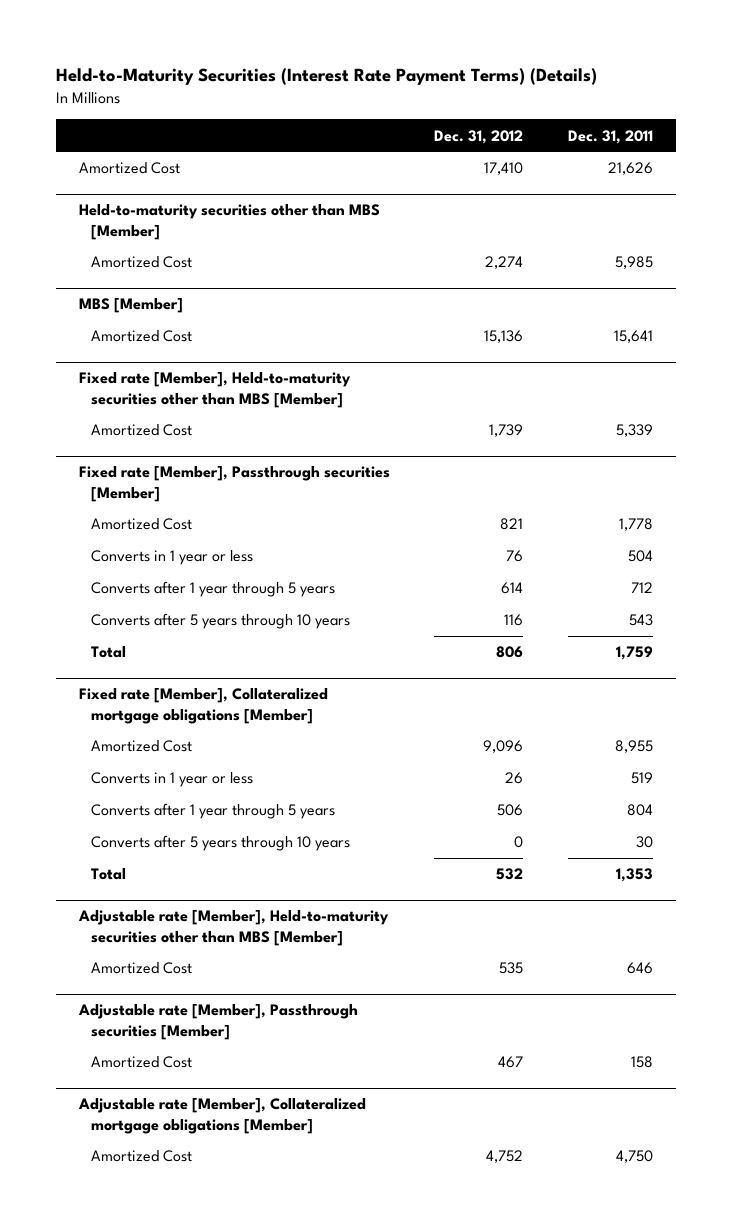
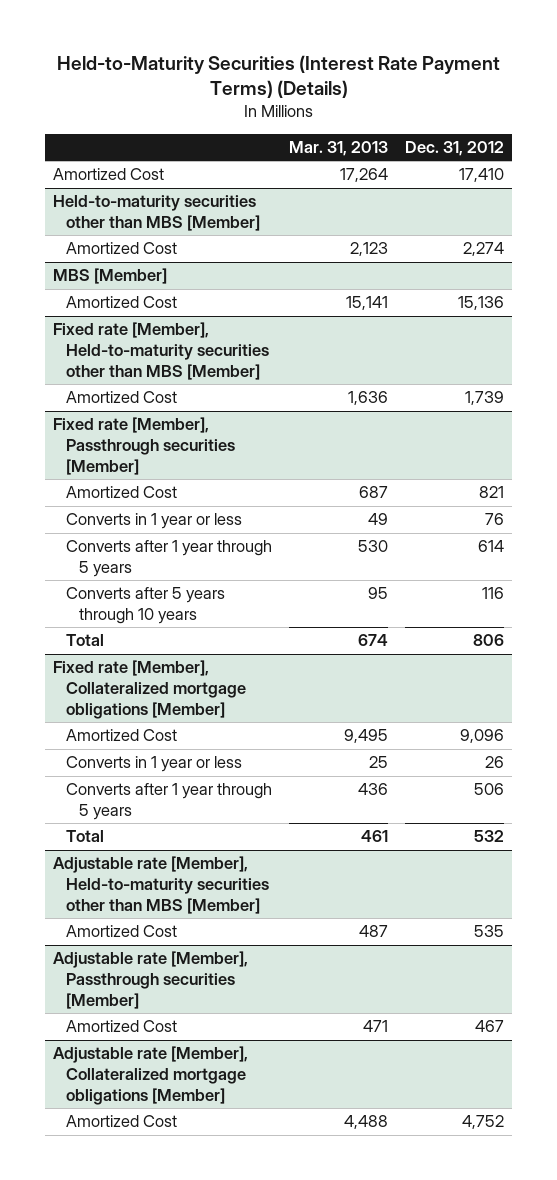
- | Dec. 31, 2012 | Dec. 31, 2011
+ | Mar. 31, 2013 | Dec. 31, 2012
@ Fixed rate [Member], Collateralized mortgage obligations [Member]
- Converts after 5 years through 10 years | 0 | 30

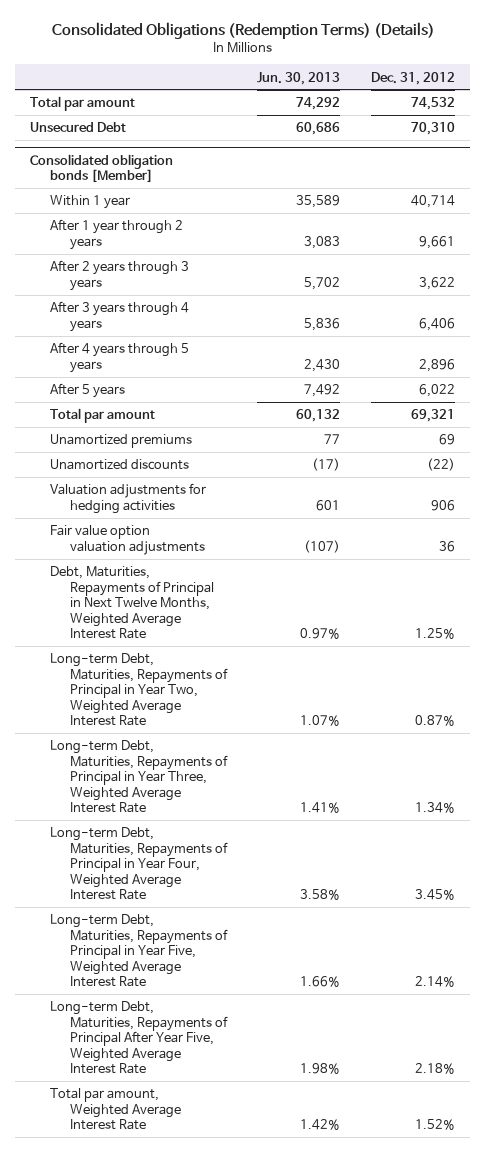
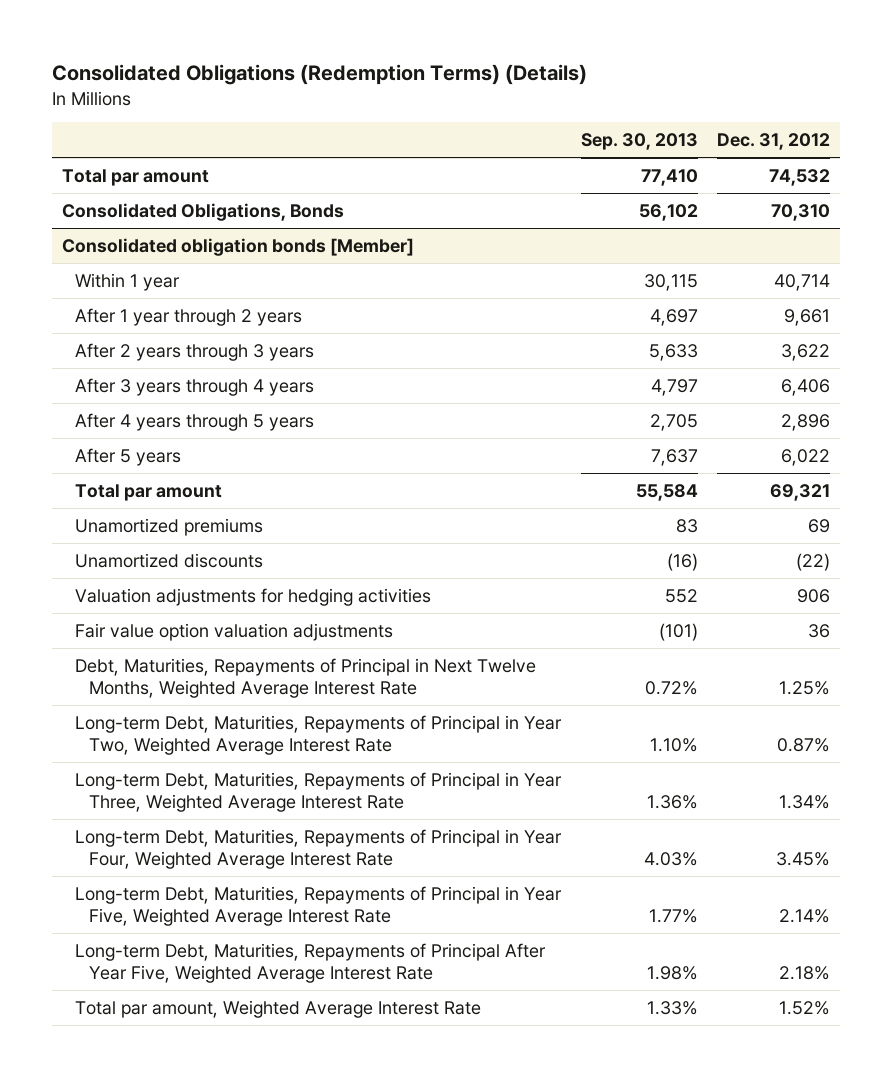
- | Jun. 30, 2013 | Dec. 31, 2012
+ | Sep. 30, 2013 | Dec. 31, 2012
- Unsecured Debt | 60,686 | 70,310
+ Consolidated Obligations, Bonds | 56,102 | 70,310

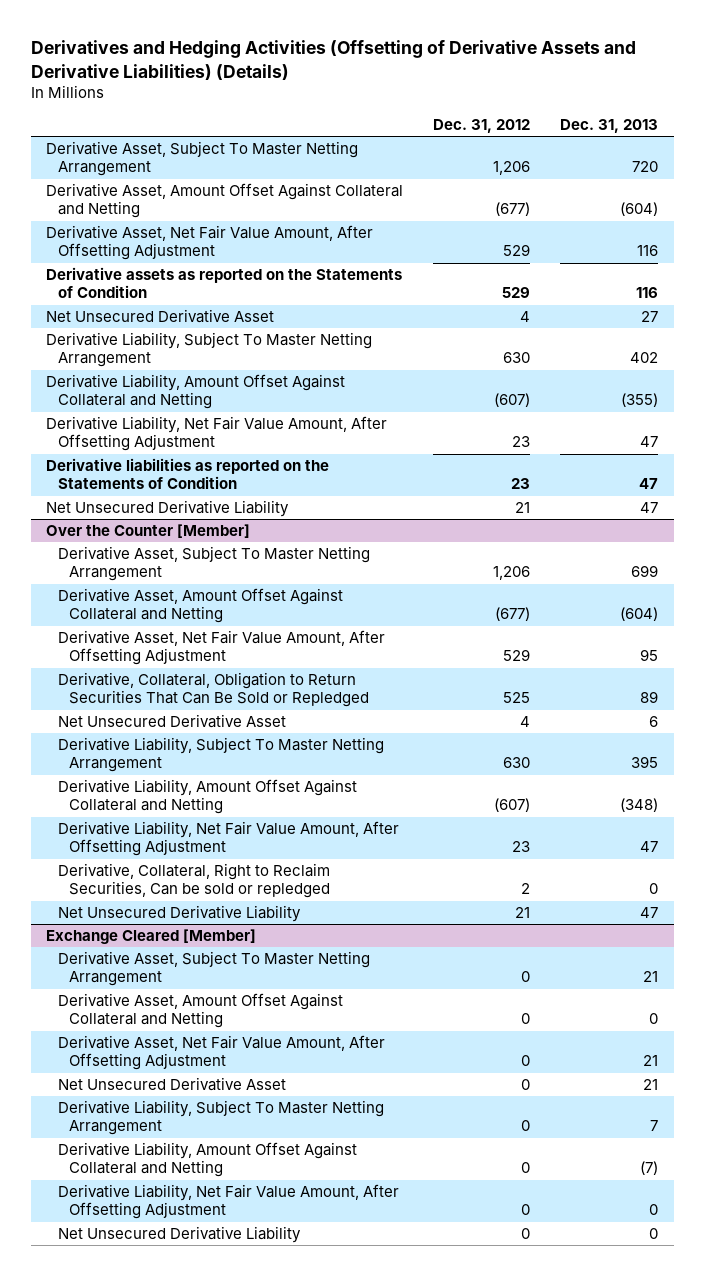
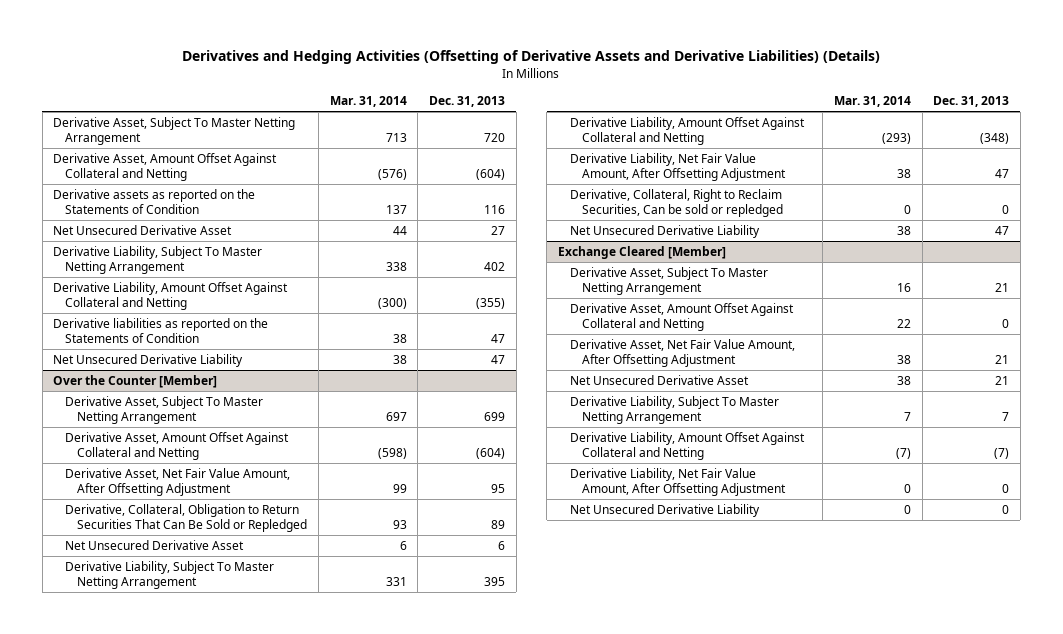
- | Dec. 31, 2012 | Dec. 31, 2013
+ | Mar. 31, 2014 | Dec. 31, 2013
- Derivative Asset, Net Fair Value Amount, After Offsetting Adjustment | 529 | 116
- Derivative Liability, Net Fair Value Amount, After Offsetting Adjustment | 23 | 47

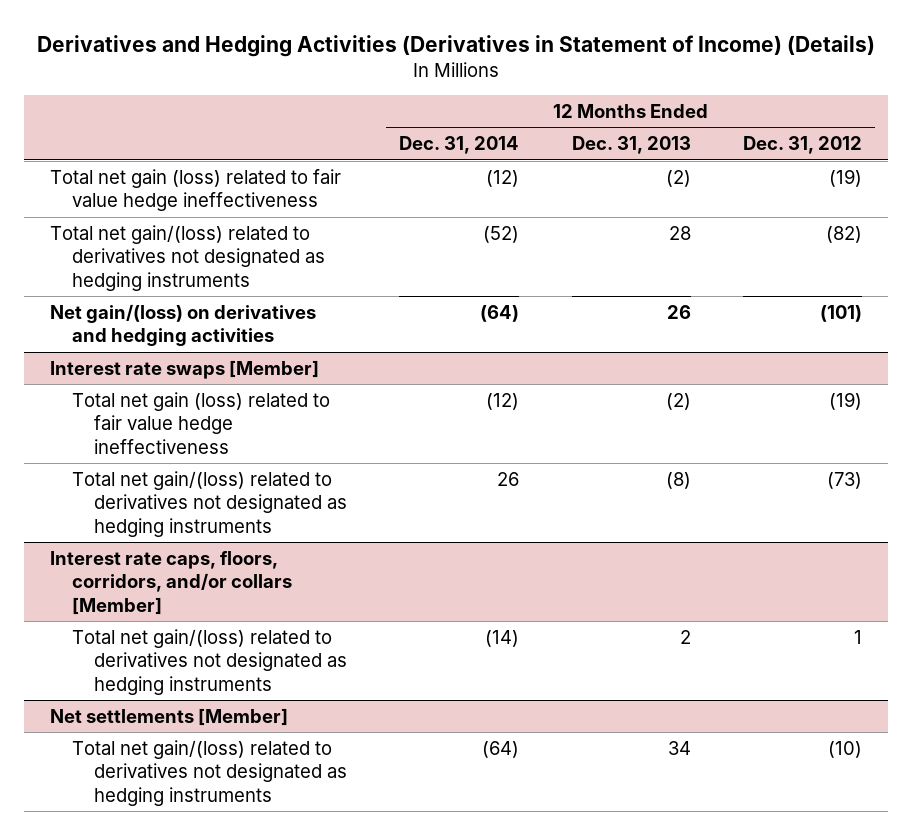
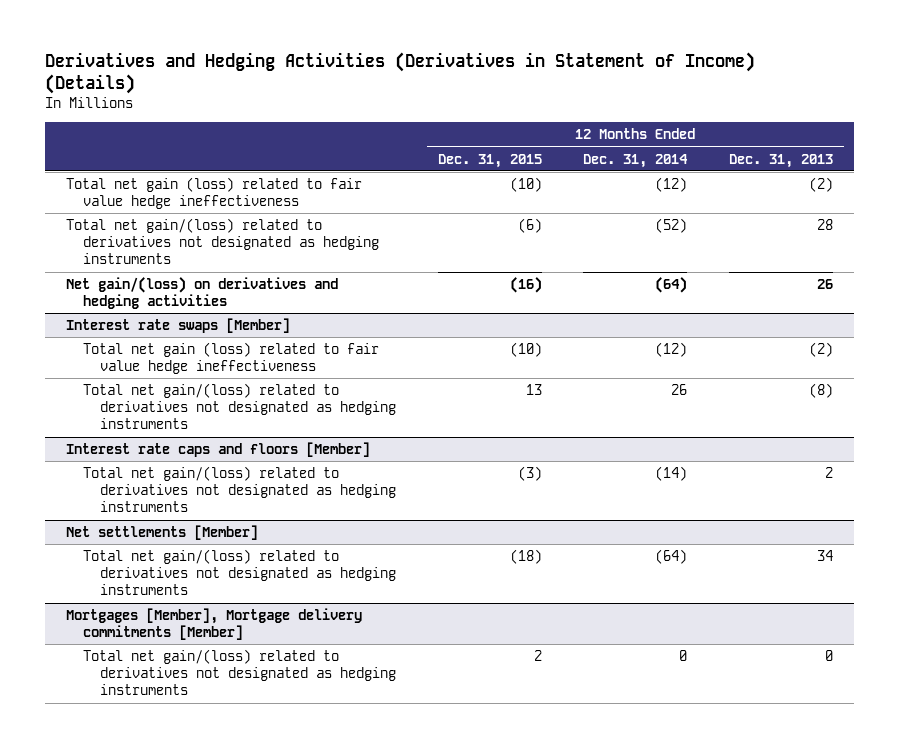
- | 12 Months Ended Dec. 31, 2014 | 12 Months Ended Dec. 31, 2013 | 12 Months Ended Dec. 31, 2012
+ | 12 Months Ended Dec. 31, 2015 | 12 Months Ended Dec. 31, 2014 | 12 Months Ended Dec. 31, 2013
- Interest rate caps, floors, corridors, and/or collars [Member]
+ Interest rate caps and floors [Member]
+ Mortgages [Member], Mortgage delivery commitments [Member]
+ Total net gain/(loss) related to derivatives not designated as hedging instruments | 2 | 0 | 0

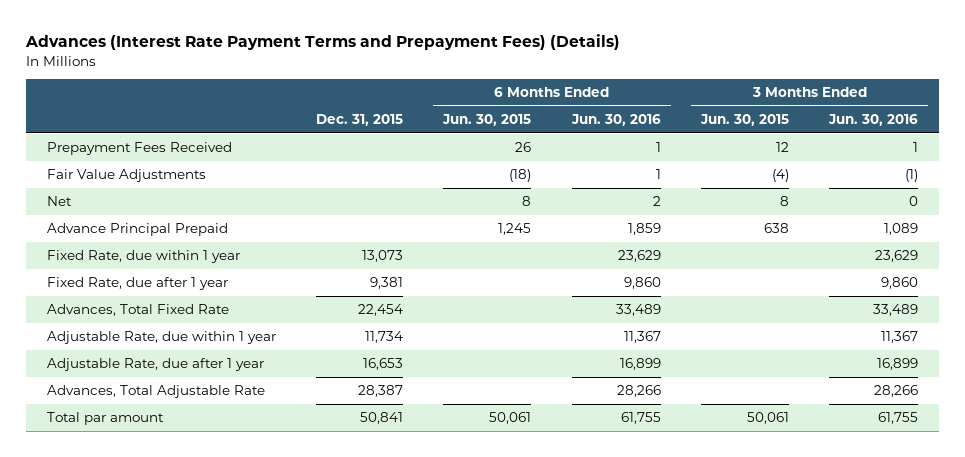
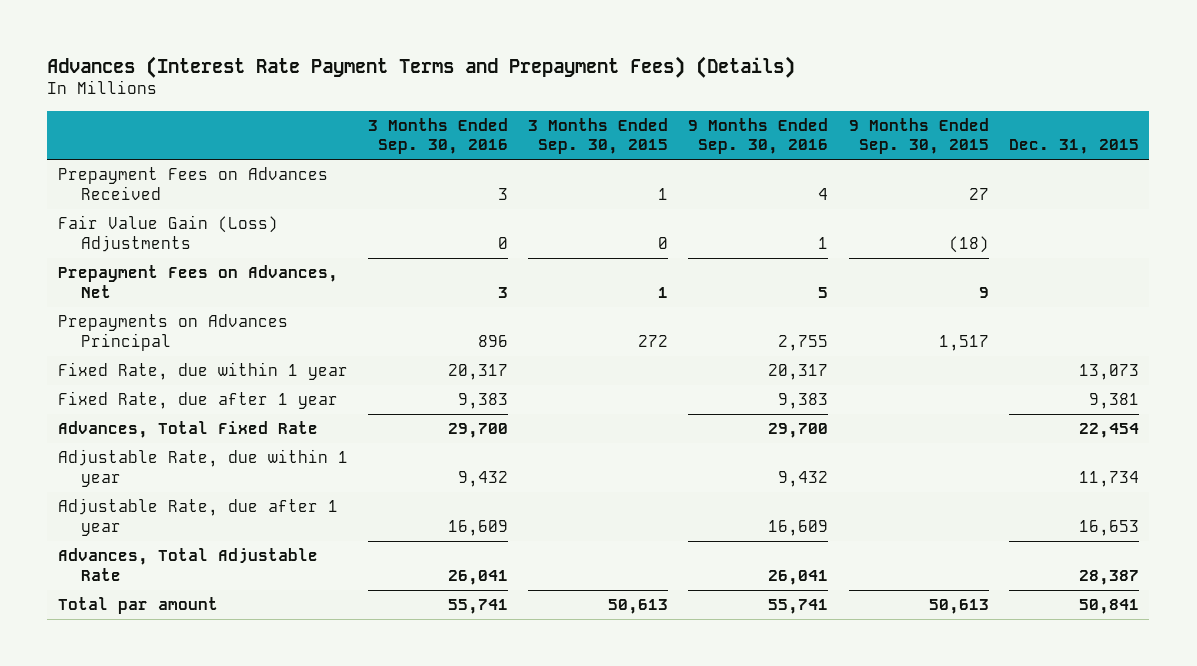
- | Dec. 31, 2015 | 6 Months Ended Jun. 30, 2015 | 6 Months Ended Jun. 30, 2016 | 3 Months Ended Jun. 30, 2015 | 3 Months Ended Jun. 30, 2016
+ | 3 Months Ended Sep. 30, 2016 | 3 Months Ended Sep. 30, 2015 | 9 Months Ended Sep. 30, 2016 | 9 Months Ended Sep. 30, 2015 | Dec. 31, 2015
- Prepayment Fees Received | | 26 | 1 | 12 | 1
- Fair Value Adjustments | | (18) | 1 | (4) | (1)
- Net | | 8 | 2 | 8 | 0
- Advance Principal Prepaid | | 1,245 | 1,859 | 638 | 1,089
+ Prepayment Fees on Advances Received | 3 | 1 | 4 | 27 |
+ Fair Value Gain (Loss) Adjustments | 0 | 0 | 1 | (18) |
+ Prepayment Fees on Advances, Net | 3 | 1 | 5 | 9 |
+ Prepayments on Advances Principal | 896 | 272 | 2,755 | 1,517 |

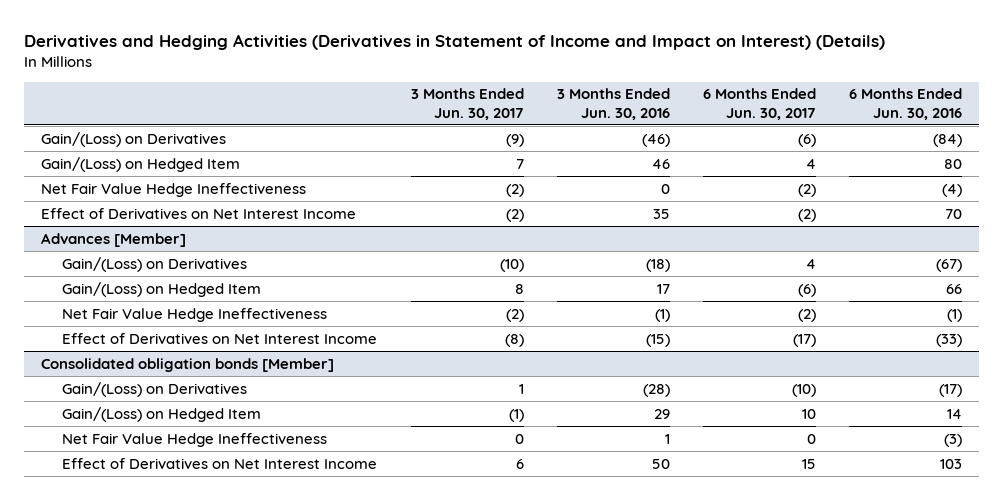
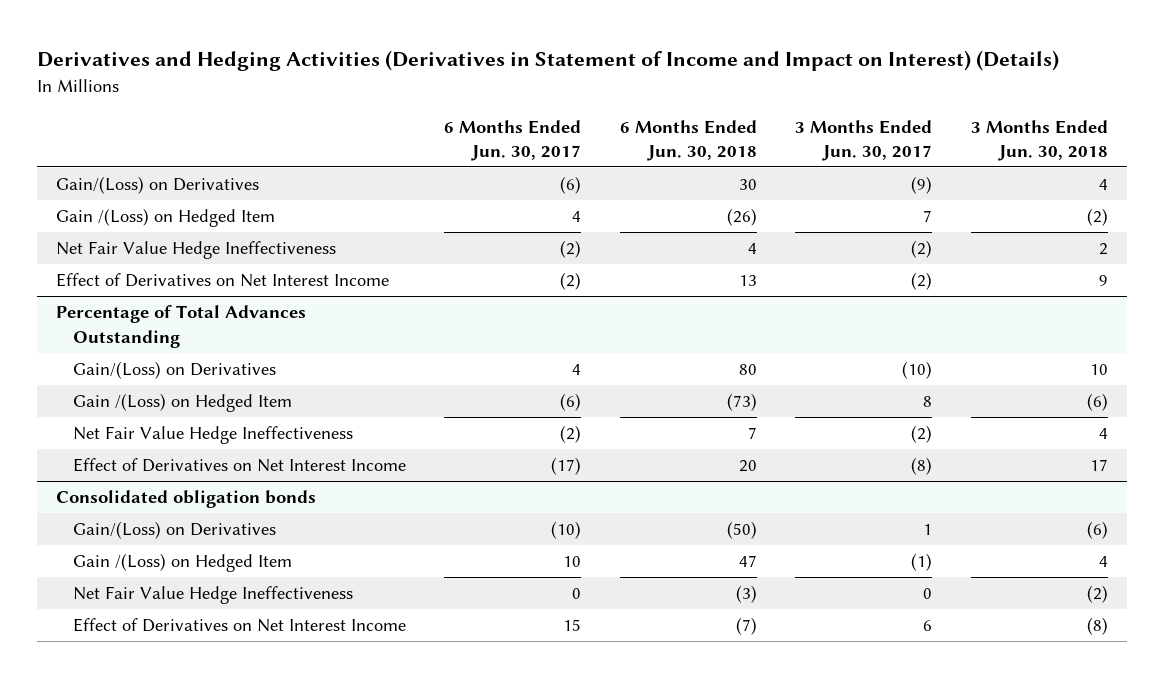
- | 3 Months Ended Jun. 30, 2017 | 3 Months Ended Jun. 30, 2016 | 6 Months Ended Jun. 30, 2017 | 6 Months Ended Jun. 30, 2016
+ | 6 Months Ended Jun. 30, 2017 | 6 Months Ended Jun. 30, 2018 | 3 Months Ended Jun. 30, 2017 | 3 Months Ended Jun. 30, 2018
- Gain/(Loss) on Hedged Item | 7 | 46 | 4 | 80
+ Gain /(Loss) on Hedged Item | 4 | (26) | 7 | (2)
- Advances [Member]
+ Percentage of Total Advances Outstanding
- Gain/(Loss) on Hedged Item | 8 | 17 | (6) | 66
+ Gain /(Loss) on Hedged Item | (6) | (73) | 8 | (6)
- Consolidated obligation bonds [Member]
+ Consolidated obligation bonds
- Gain/(Loss) on Hedged Item | (1) | 29 | 10 | 14
+ Gain /(Loss) on Hedged Item | 10 | 47 | (1) | 4

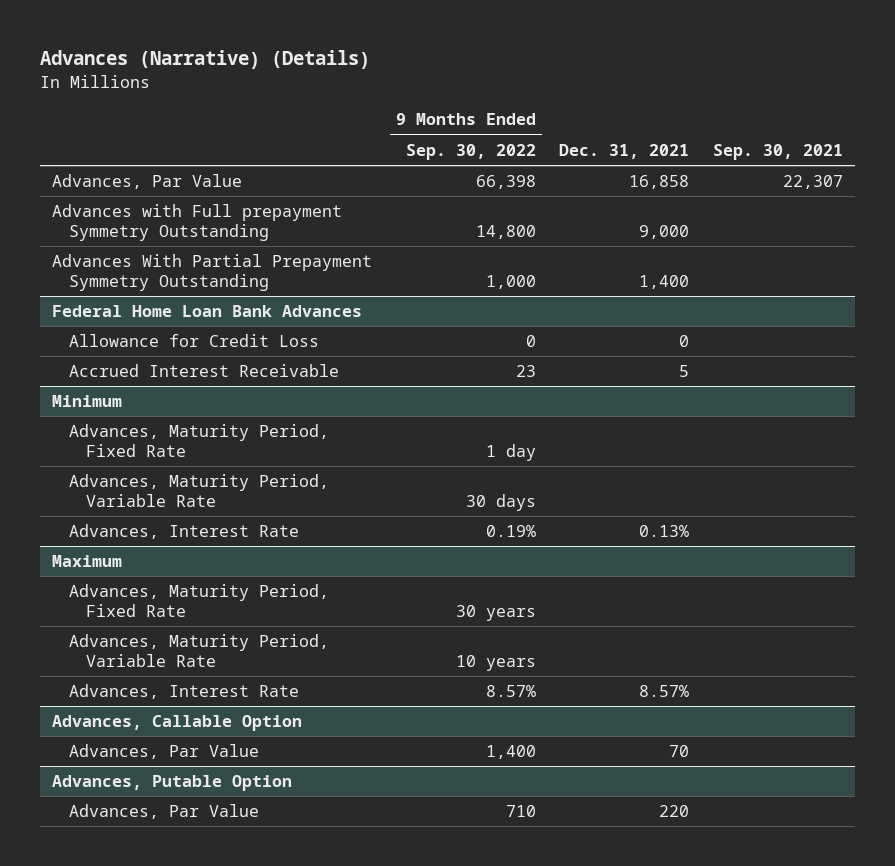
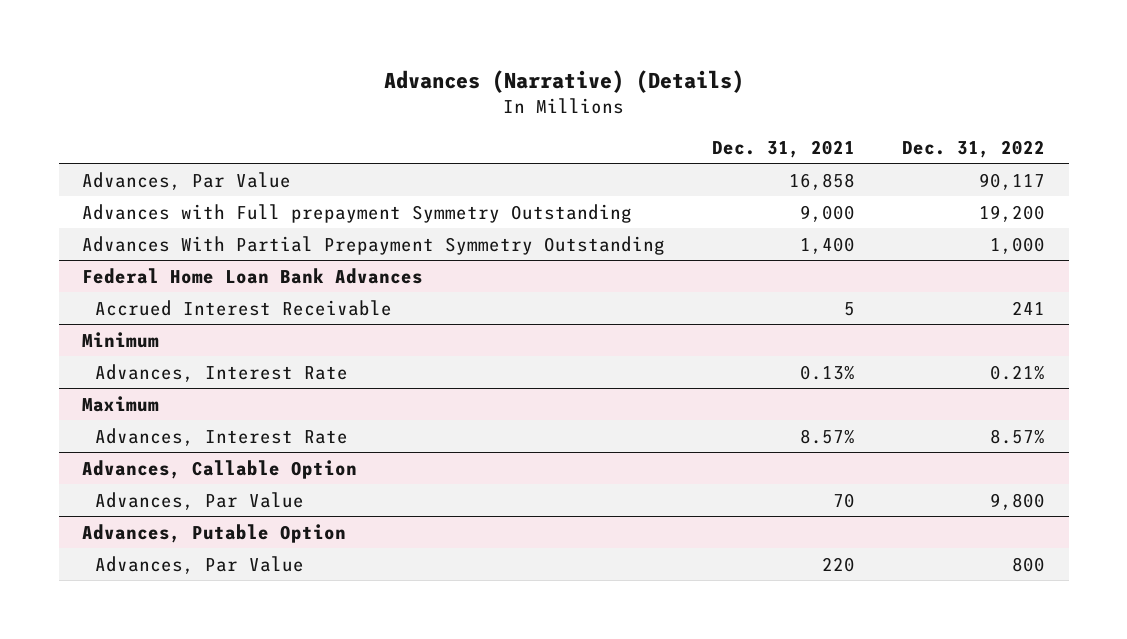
- | 9 Months Ended Sep. 30, 2022 | Dec. 31, 2021 | Sep. 30, 2021
+ | Dec. 31, 2021 | Dec. 31, 2022
@ Federal Home Loan Bank Advances
- Allowance for Credit Loss | 0 | 0 |
@ Minimum
- Advances, Maturity Period, Fixed Rate | 1 day | |
- Advances, Maturity Period, Variable Rate | 30 days | |
@ Maximum
- Advances, Maturity Period, Fixed Rate | 30 years | |
- Advances, Maturity Period, Variable Rate | 10 years | |

